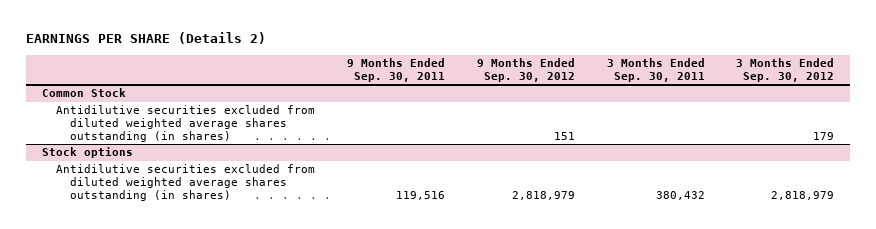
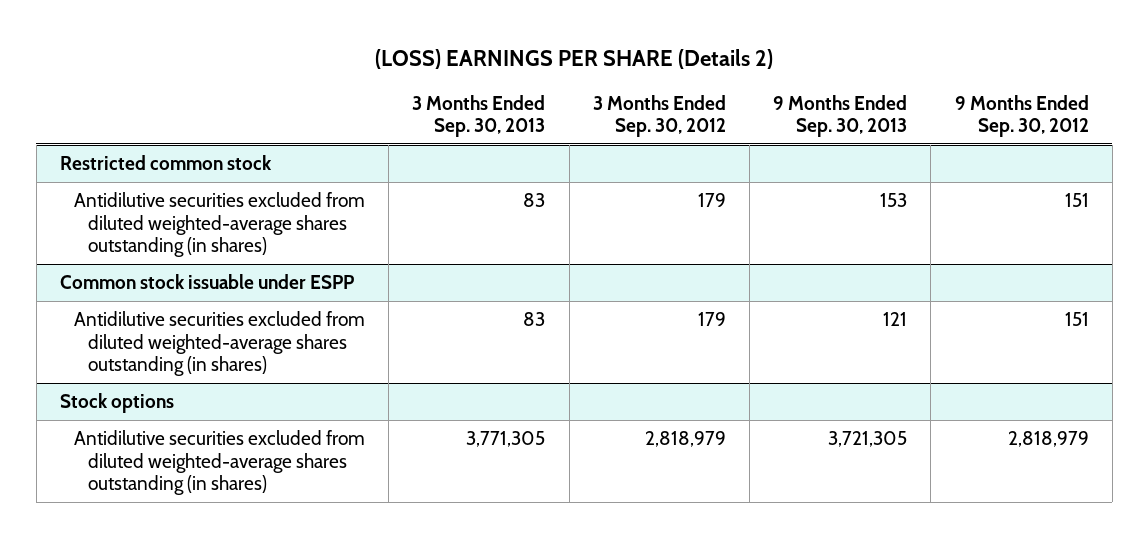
- EARNINGS PER SHARE (Details 2)
+ (LOSS) EARNINGS PER SHARE (Details 2)
- | 9 Months Ended Sep. 30, 2011 | 9 Months Ended Sep. 30, 2012 | 3 Months Ended Sep. 30, 2011 | 3 Months Ended Sep. 30, 2012
+ | 3 Months Ended Sep. 30, 2013 | 3 Months Ended Sep. 30, 2012 | 9 Months Ended Sep. 30, 2013 | 9 Months Ended Sep. 30, 2012
- Common Stock
- Antidilutive securities excluded from diluted weighted average shares outstanding (in shares) | | 151 | | 179
+ Restricted common stock
+ Antidilutive securities excluded from diluted weighted-average shares outstanding (in shares) | 83 | 179 | 153 | 151
+ Common stock issuable under ESPP
+ Antidilutive securities excluded from diluted weighted-average shares outstanding (in shares) | 83 | 179 | 121 | 151
@ Stock options
- Antidilutive securities excluded from diluted weighted average shares outstanding (in shares) | 119,516 | 2,818,979 | 380,432 | 2,818,979
+ Antidilutive securities excluded from diluted weighted-average shares outstanding (in shares) | 3,771,305 | 2,818,979 | 3,721,305 | 2,818,979

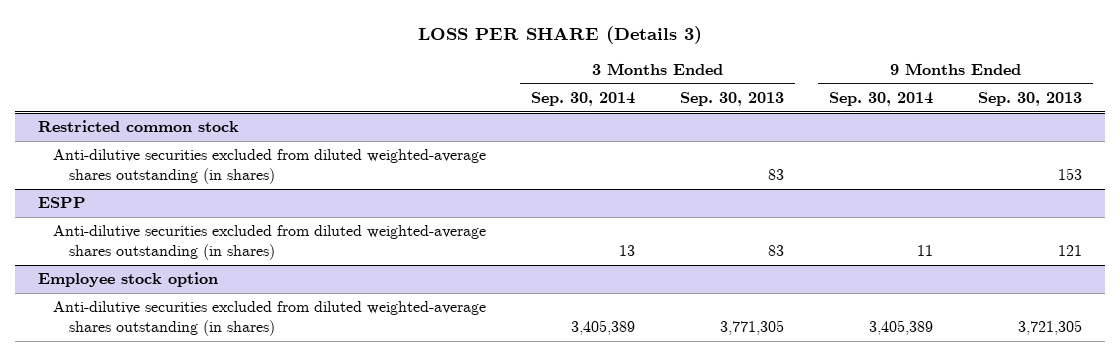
- (LOSS) EARNINGS PER SHARE (Details 2)
+ LOSS PER SHARE (Details 3)
- | 3 Months Ended Sep. 30, 2013 | 3 Months Ended Sep. 30, 2012 | 9 Months Ended Sep. 30, 2013 | 9 Months Ended Sep. 30, 2012
+ | 3 Months Ended Sep. 30, 2014 | 3 Months Ended Sep. 30, 2013 | 9 Months Ended Sep. 30, 2014 | 9 Months Ended Sep. 30, 2013
@ Restricted common stock
- Antidilutive securities excluded from diluted weighted-average shares outstanding (in shares) | 83 | 179 | 153 | 151
- Common stock issuable under ESPP
- Antidilutive securities excluded from diluted weighted-average shares outstanding (in shares) | 83 | 179 | 121 | 151
- Stock options
- Antidilutive securities excluded from diluted weighted-average shares outstanding (in shares) | 3,771,305 | 2,818,979 | 3,721,305 | 2,818,979
@ Restricted common stock
+ Anti-dilutive securities excluded from diluted weighted-average shares outstanding (in shares) | | 83 | | 153
+ ESPP
+ Anti-dilutive securities excluded from diluted weighted-average shares outstanding (in shares) | 13 | 83 | 11 | 121
+ Employee stock option
+ Anti-dilutive securities excluded from diluted weighted-average shares outstanding (in shares) | 3,405,389 | 3,771,305 | 3,405,389 | 3,721,305

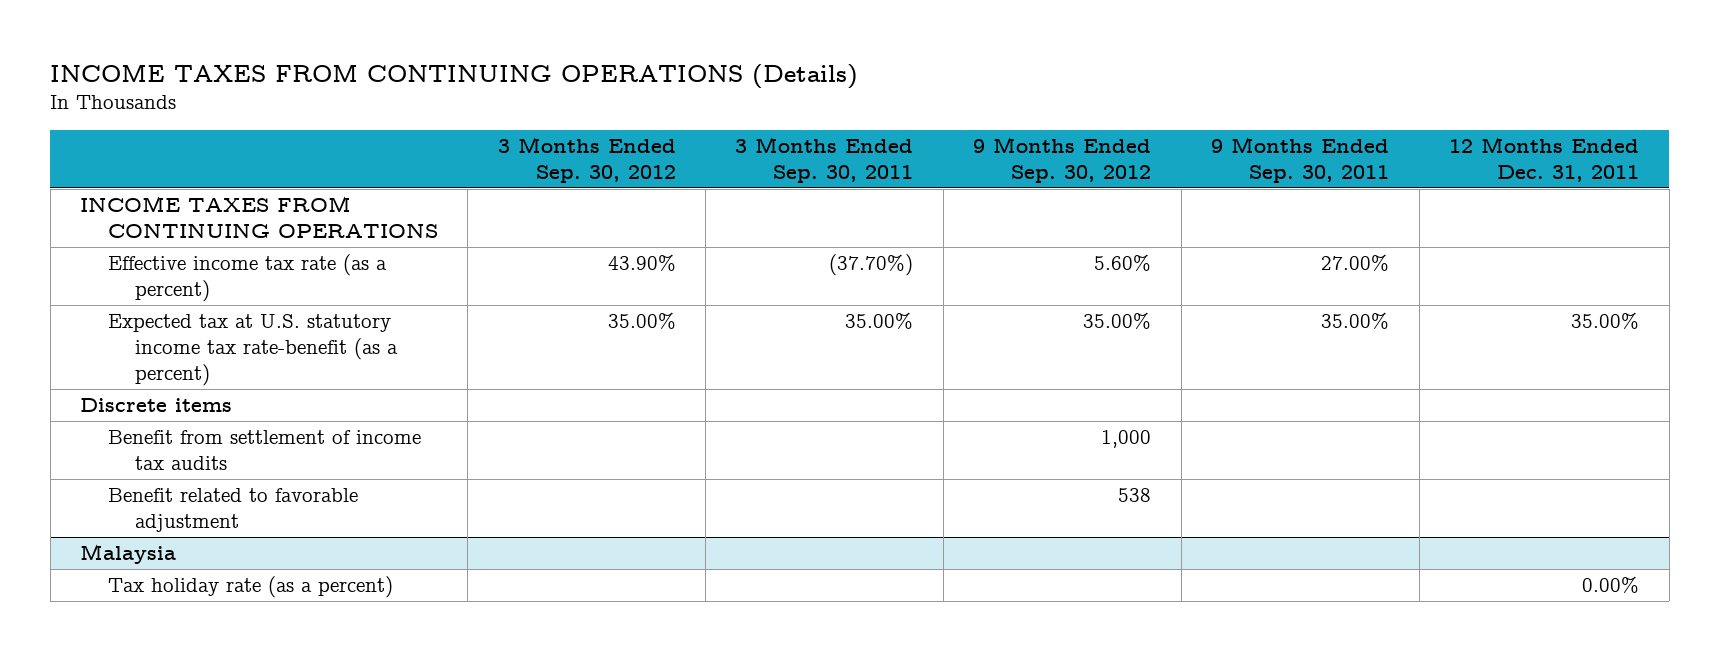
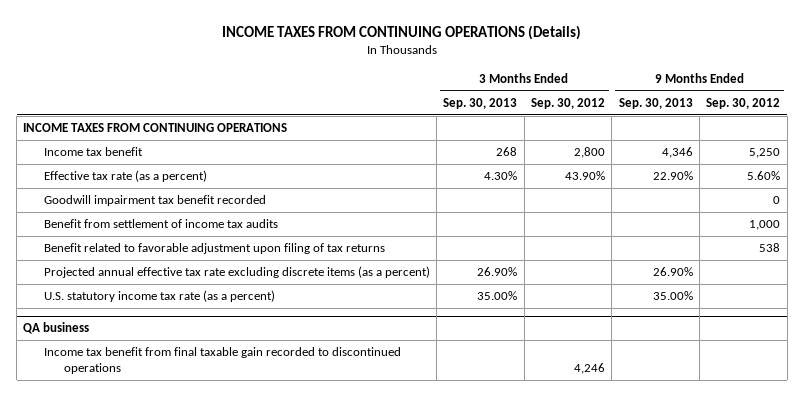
- | 3 Months Ended Sep. 30, 2012 | 3 Months Ended Sep. 30, 2011 | 9 Months Ended Sep. 30, 2012 | 9 Months Ended Sep. 30, 2011 | 12 Months Ended Dec. 31, 2011
+ | 3 Months Ended Sep. 30, 2013 | 3 Months Ended Sep. 30, 2012 | 9 Months Ended Sep. 30, 2013 | 9 Months Ended Sep. 30, 2012
- Effective income tax rate (as a percent) | 43.90% | (37.70%) | 5.60% | 27.00% |
- Expected tax at U.S. statutory income tax rate-benefit (as a percent) | 35.00% | 35.00% | 35.00% | 35.00% | 35.00%
- Discrete items
+ Income tax benefit | 268 | 2,800 | 4,346 | 5,250
+ Effective tax rate (as a percent) | 4.30% | 43.90% | 22.90% | 5.60%
+ Goodwill impairment tax benefit recorded | | | | 0
- Benefit related to favorable adjustment | | | 538 | |
- Malaysia
- Tax holiday rate (as a percent) | | | | | 0.00%
+ Benefit related to favorable adjustment upon filing of tax returns | | | | 538
+ Projected annual effective tax rate excluding discrete items (as a percent) | 26.90% | | 26.90% |
+ U.S. statutory income tax rate (as a percent) | 35.00% | | 35.00% |
+ QA business
+ Income tax benefit from final taxable gain recorded to discontinued operations | | 4,246 | |

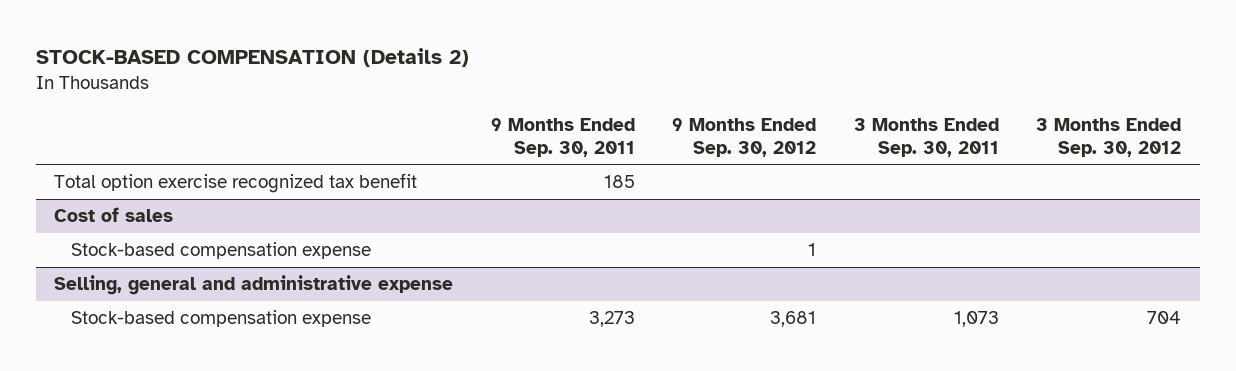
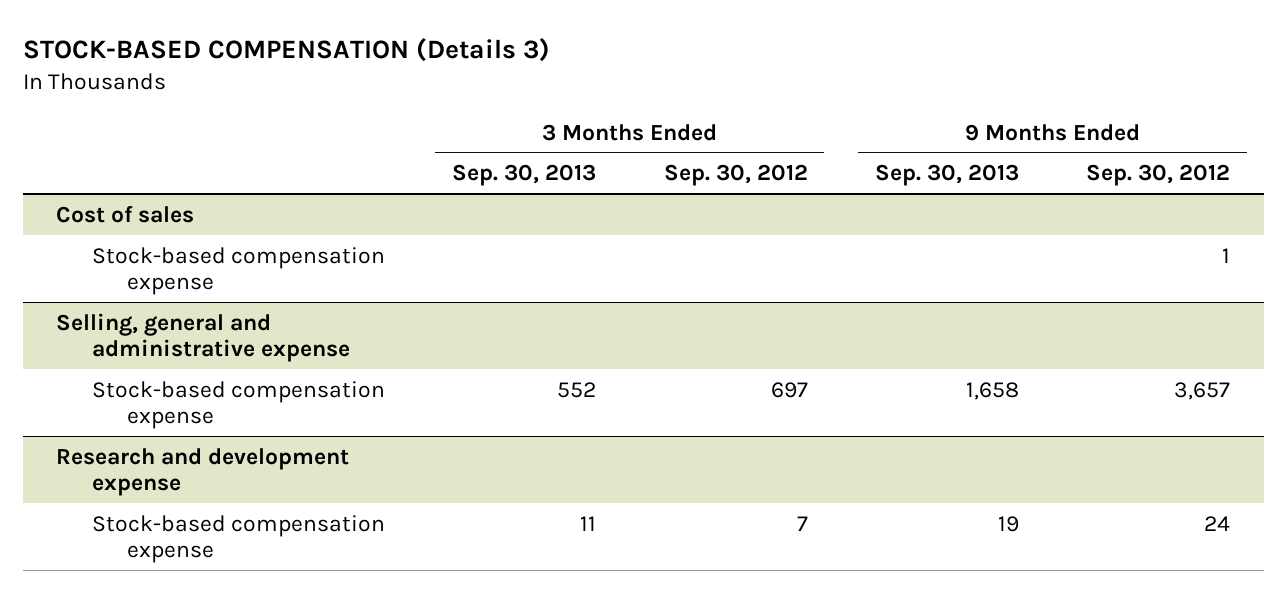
- STOCK-BASED COMPENSATION (Details 2)
+ STOCK-BASED COMPENSATION (Details 3)
- | 9 Months Ended Sep. 30, 2011 | 9 Months Ended Sep. 30, 2012 | 3 Months Ended Sep. 30, 2011 | 3 Months Ended Sep. 30, 2012
+ | 3 Months Ended Sep. 30, 2013 | 3 Months Ended Sep. 30, 2012 | 9 Months Ended Sep. 30, 2013 | 9 Months Ended Sep. 30, 2012
- Total option exercise recognized tax benefit | 185 | | |
@ Selling, general and administrative expense
- Stock-based compensation expense | 3,273 | 3,681 | 1,073 | 704
+ Stock-based compensation expense | 552 | 697 | 1,658 | 3,657
+ Research and development expense
+ Stock-based compensation expense | 11 | 7 | 19 | 24

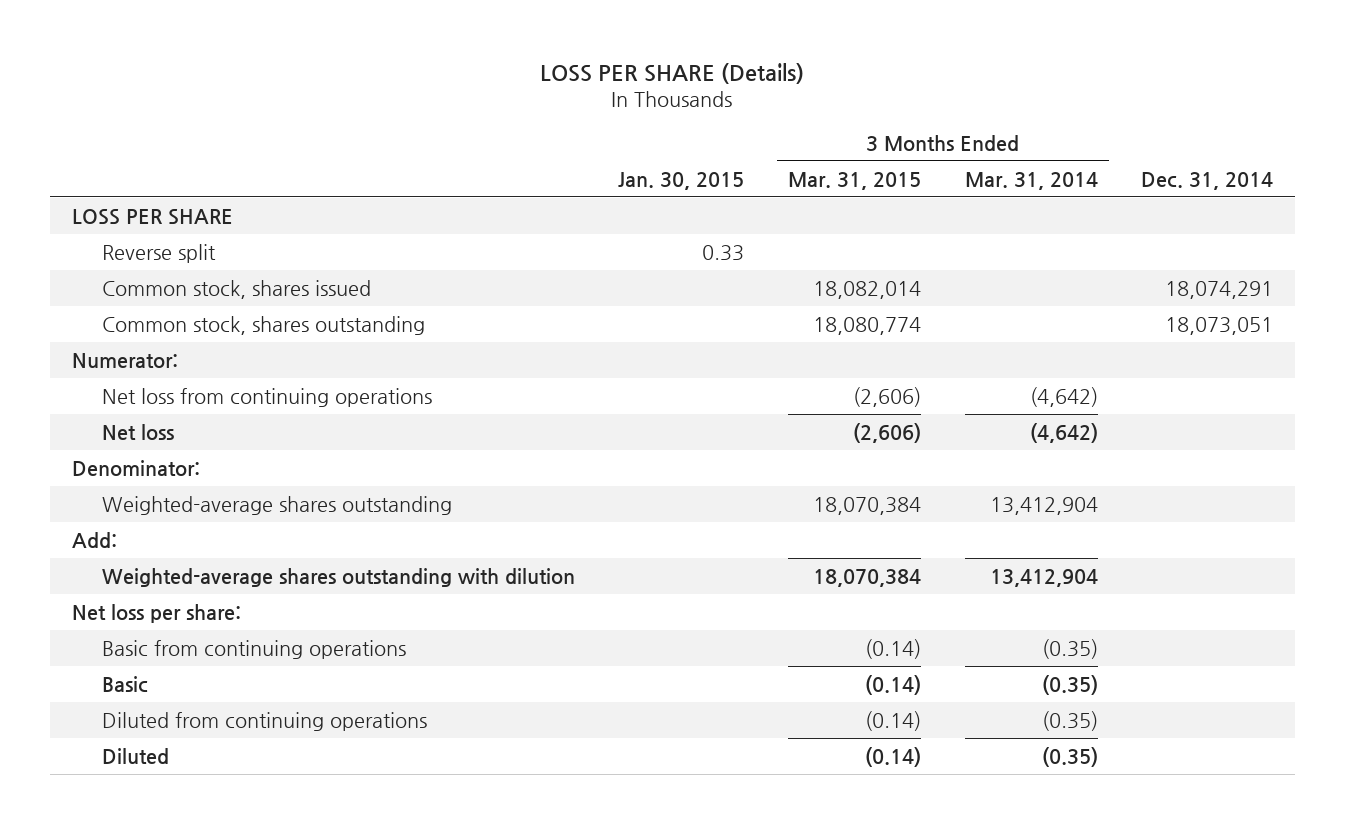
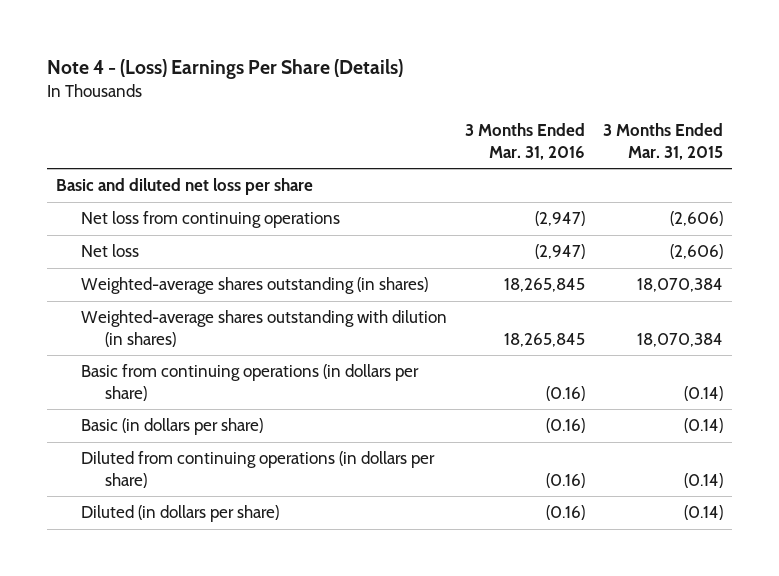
- LOSS PER SHARE (Details)
+ Note 4 - (Loss) Earnings Per Share (Details)
- | Jan. 30, 2015 | 3 Months Ended Mar. 31, 2015 | 3 Months Ended Mar. 31, 2014 | Dec. 31, 2014
+ | 3 Months Ended Mar. 31, 2016 | 3 Months Ended Mar. 31, 2015
- LOSS PER SHARE
- Reverse split | 0.33 | | |
- Common stock, shares issued | | 18,082,014 | | 18,074,291
- Common stock, shares outstanding | | 18,080,774 | | 18,073,051
- Numerator:
+ Basic and diluted net loss per share
- Denominator:
- Weighted-average shares outstanding | | 18,070,384 | 13,412,904 |
- Add:
- Weighted-average shares outstanding with dilution | | 18,070,384 | 13,412,904 |
- Net loss per share:
- Basic from continuing operations | | (0.14) | (0.35) |
- Basic | | (0.14) | (0.35) |
- Diluted from continuing operations | | (0.14) | (0.35) |
- Diluted | | (0.14) | (0.35) |
+ Weighted-average shares outstanding (in shares) | 18,265,845 | 18,070,384
+ Weighted-average shares outstanding with dilution (in shares) | 18,265,845 | 18,070,384
+ Basic from continuing operations (in dollars per share) | (0.16) | (0.14)
+ Basic (in dollars per share) | (0.16) | (0.14)
+ Diluted from continuing operations (in dollars per share) | (0.16) | (0.14)
+ Diluted (in dollars per share) | (0.16) | (0.14)

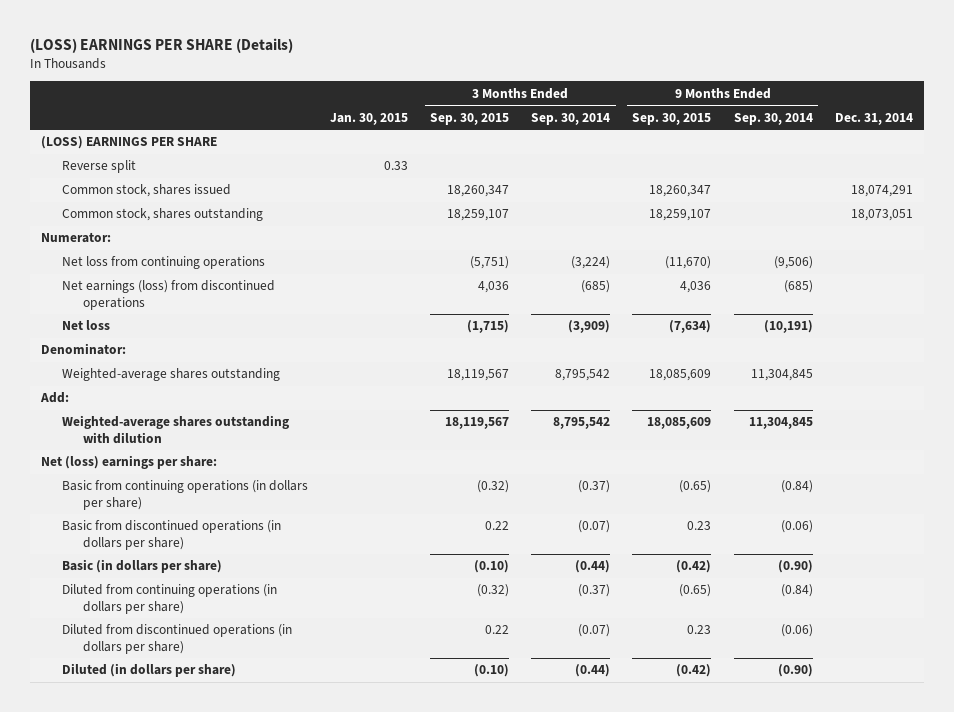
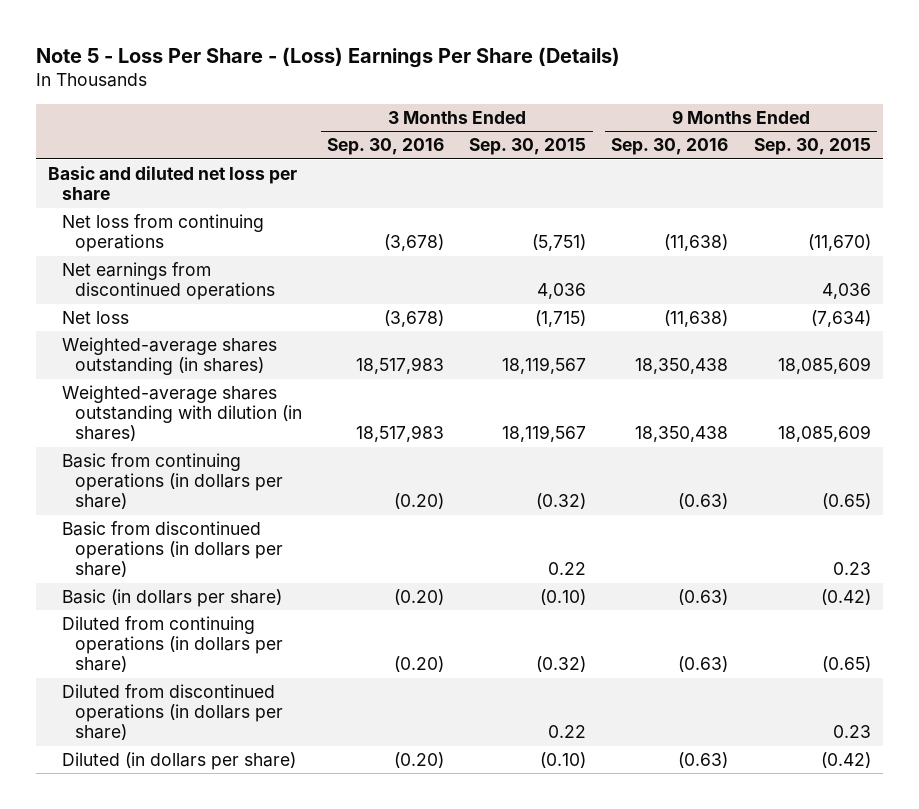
- (LOSS) EARNINGS PER SHARE (Details)
+ Note 5 - Loss Per Share - (Loss) Earnings Per Share (Details)
- | Jan. 30, 2015 | 3 Months Ended Sep. 30, 2015 | 3 Months Ended Sep. 30, 2014 | 9 Months Ended Sep. 30, 2015 | 9 Months Ended Sep. 30, 2014 | Dec. 31, 2014
+ | 3 Months Ended Sep. 30, 2016 | 3 Months Ended Sep. 30, 2015 | 9 Months Ended Sep. 30, 2016 | 9 Months Ended Sep. 30, 2015
- (LOSS) EARNINGS PER SHARE
- Reverse split | 0.33 | | | | |
- Common stock, shares issued | | 18,260,347 | | 18,260,347 | | 18,074,291
- Common stock, shares outstanding | | 18,259,107 | | 18,259,107 | | 18,073,051
- Numerator:
+ Basic and diluted net loss per share
- Net earnings (loss) from discontinued operations | | 4,036 | (685) | 4,036 | (685) |
+ Net earnings from discontinued operations | | 4,036 | | 4,036
- Denominator:
- Weighted-average shares outstanding | | 18,119,567 | 8,795,542 | 18,085,609 | 11,304,845 |
- Add:
- Weighted-average shares outstanding with dilution | | 18,119,567 | 8,795,542 | 18,085,609 | 11,304,845 |
- Net (loss) earnings per share:
+ Weighted-average shares outstanding (in shares) | 18,517,983 | 18,119,567 | 18,350,438 | 18,085,609
+ Weighted-average shares outstanding with dilution (in shares) | 18,517,983 | 18,119,567 | 18,350,438 | 18,085,609

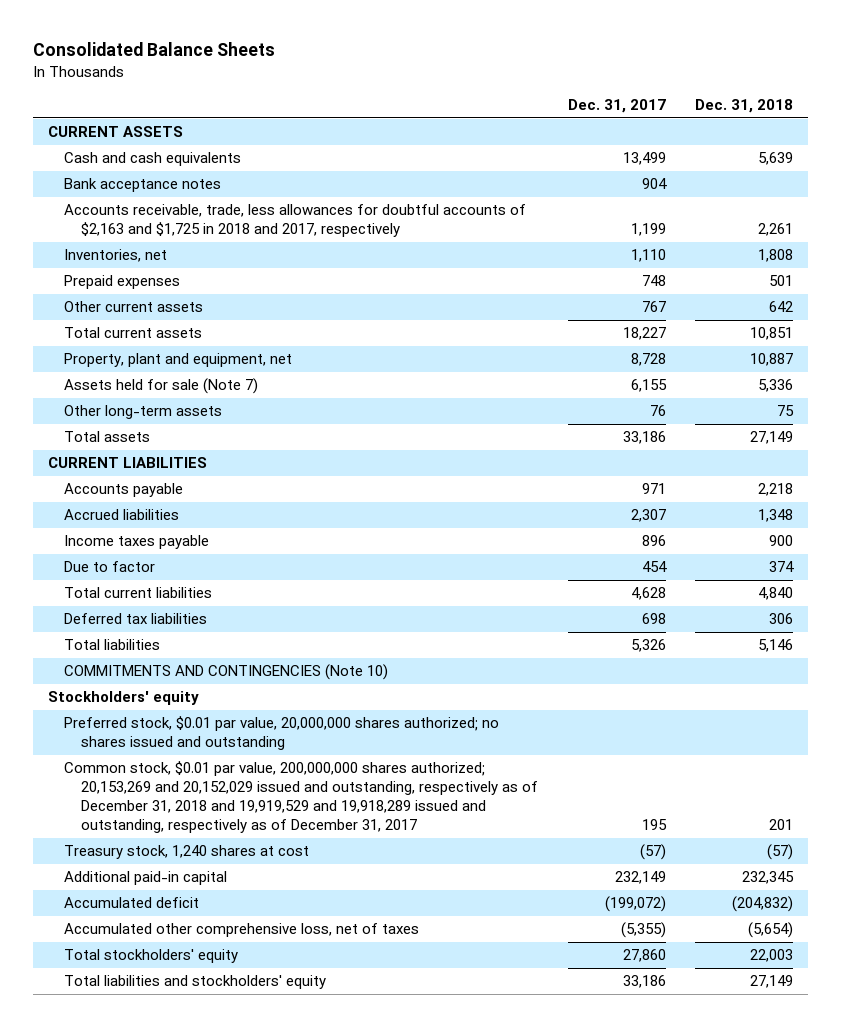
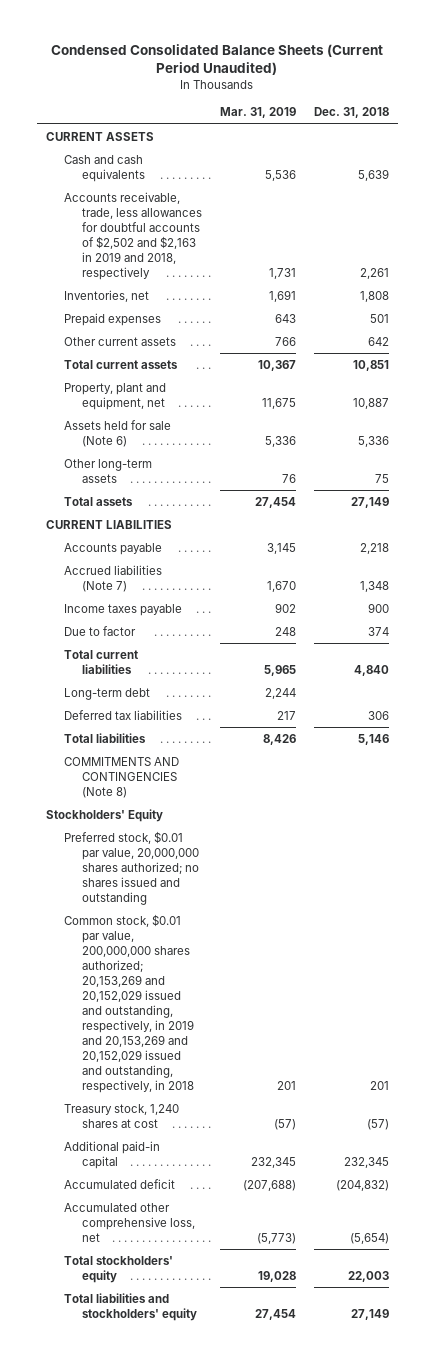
- Consolidated Balance Sheets
+ Condensed Consolidated Balance Sheets (Current Period Unaudited)
- | Dec. 31, 2017 | Dec. 31, 2018
+ | Mar. 31, 2019 | Dec. 31, 2018
- Bank acceptance notes | 904 |
- Accounts receivable, trade, less allowances for doubtful accounts of $2,163 and $1,725 in 2018 and 2017, respectively | 1,199 | 2,261
+ Accounts receivable, trade, less allowances for doubtful accounts of $2,502 and $2,163 in 2019 and 2018, respectively | 1,731 | 2,261
- Assets held for sale (Note 7) | 6,155 | 5,336
+ Assets held for sale (Note 6) | 5,336 | 5,336
- Accrued liabilities | 2,307 | 1,348
+ Accrued liabilities (Note 7) | 1,670 | 1,348
+ Long-term debt | 2,244 |
- COMMITMENTS AND CONTINGENCIES (Note 10)
- Stockholders' equity
+ COMMITMENTS AND CONTINGENCIES (Note 8)
+ Stockholders' Equity
- Common stock, $0.01 par value, 200,000,000 shares authorized; 20,153,269 and 20,152,029 issued and outstanding, respectively as of December 31, 2018 and 19,919,529 and 19,918,289 issued and outstanding, respectively as of December 31, 2017 | 195 | 201
+ Common stock, $0.01 par value, 200,000,000 shares authorized; 20,153,269 and 20,152,029 issued and outstanding, respectively, in 2019 and 20,153,269 and 20,152,029 issued and outstanding, respectively, in 2018 | 201 | 201
- Accumulated other comprehensive loss, net of taxes | (5,355) | (5,654)
+ Accumulated other comprehensive loss, net | (5,773) | (5,654)

